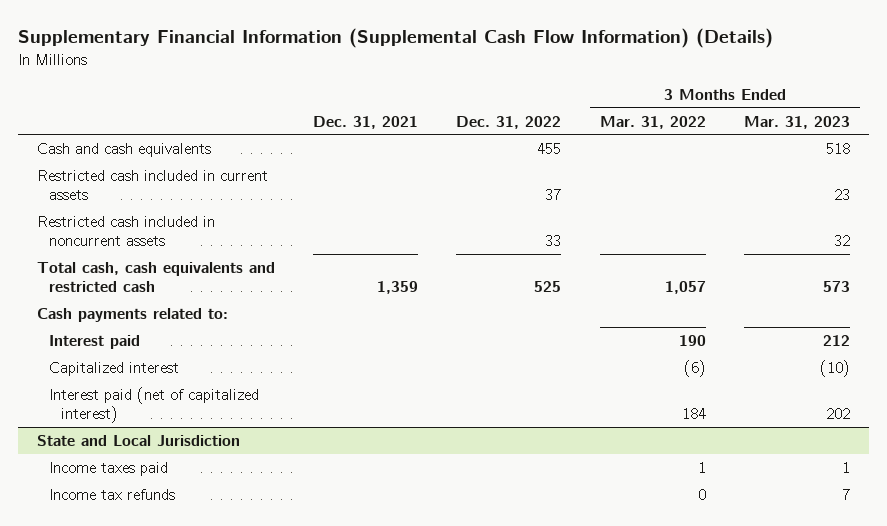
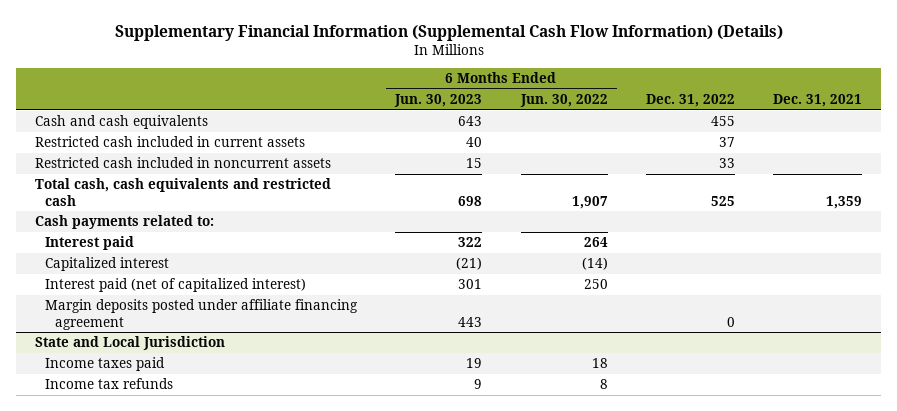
- | Dec. 31, 2021 | Dec. 31, 2022 | 3 Months Ended Mar. 31, 2022 | 3 Months Ended Mar. 31, 2023
+ | 6 Months Ended Jun. 30, 2023 | 6 Months Ended Jun. 30, 2022 | Dec. 31, 2022 | Dec. 31, 2021
+ Margin deposits posted under affiliate financing agreement | 443 | | 0 |

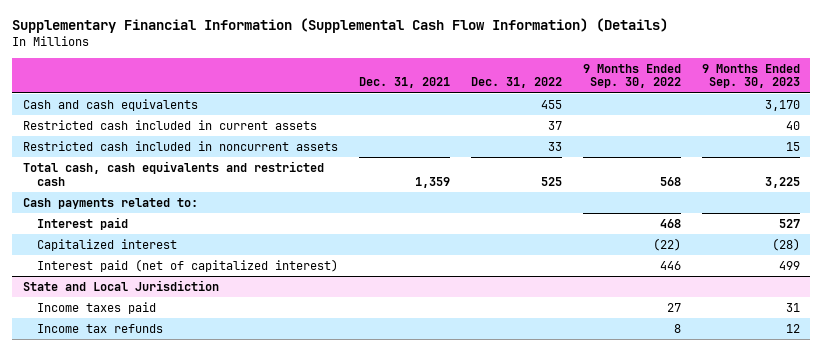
- | 6 Months Ended Jun. 30, 2023 | 6 Months Ended Jun. 30, 2022 | Dec. 31, 2022 | Dec. 31, 2021
+ | Dec. 31, 2021 | Dec. 31, 2022 | 9 Months Ended Sep. 30, 2022 | 9 Months Ended Sep. 30, 2023
- Margin deposits posted under affiliate financing agreement | 443 | | 0 |

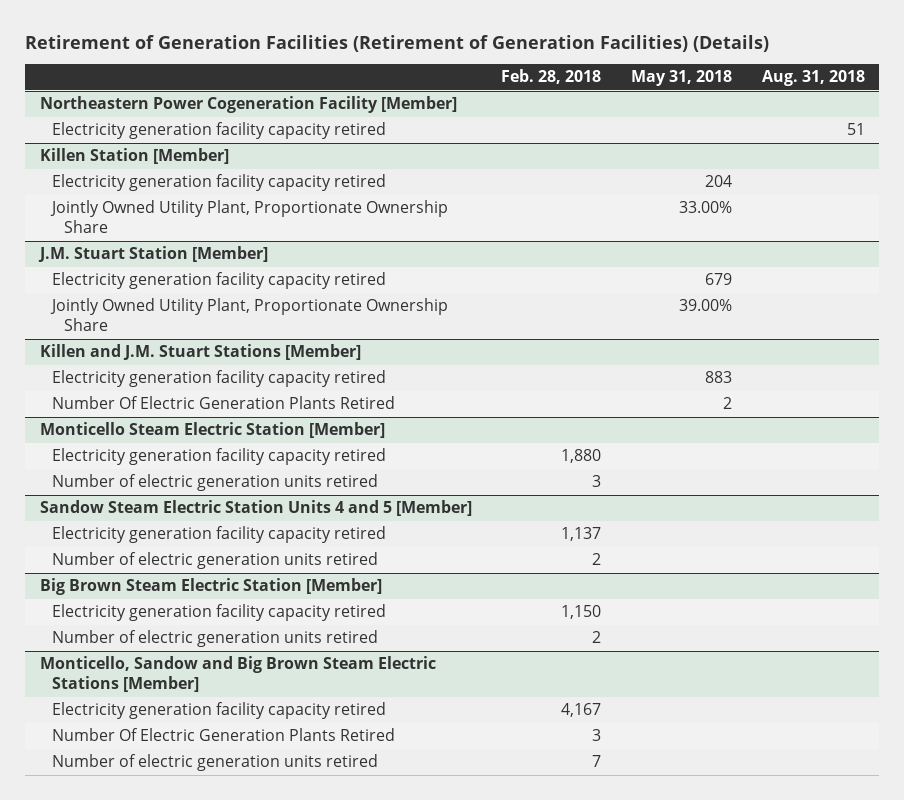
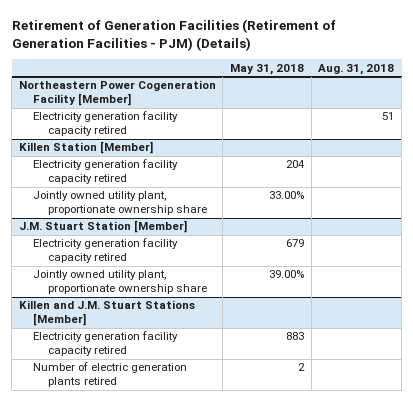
- Retirement of Generation Facilities (Retirement of Generation Facilities) (Details)
+ Retirement of Generation Facilities (Retirement of Generation Facilities - PJM) (Details)
- | Feb. 28, 2018 | May 31, 2018 | Aug. 31, 2018
+ | May 31, 2018 | Aug. 31, 2018
@ Killen Station [Member]
- Jointly Owned Utility Plant, Proportionate Ownership Share | | 33.00% |
+ Jointly owned utility plant, proportionate ownership share | 33.00% |
@ J.M. Stuart Station [Member]
- Jointly Owned Utility Plant, Proportionate Ownership Share | | 39.00% |
+ Jointly owned utility plant, proportionate ownership share | 39.00% |
@ Killen and J.M. Stuart Stations [Member]
- Number Of Electric Generation Plants Retired | | 2 |
- Monticello Steam Electric Station [Member]
- Electricity generation facility capacity retired | 1,880 | |
- Number of electric generation units retired | 3 | |
- Sandow Steam Electric Station Units 4 and 5 [Member]
- Electricity generation facility capacity retired | 1,137 | |
- Number of electric generation units retired | 2 | |
- Big Brown Steam Electric Station [Member]
- Electricity generation facility capacity retired | 1,150 | |
- Number of electric generation units retired | 2 | |
- Monticello, Sandow and Big Brown Steam Electric Stations [Member]
- Electricity generation facility capacity retired | 4,167 | |
- Number Of Electric Generation Plants Retired | 3 | |
- Number of electric generation units retired | 7 | |
@ Killen and J.M. Stuart Stations [Member]
+ Number of electric generation plants retired | 2 |

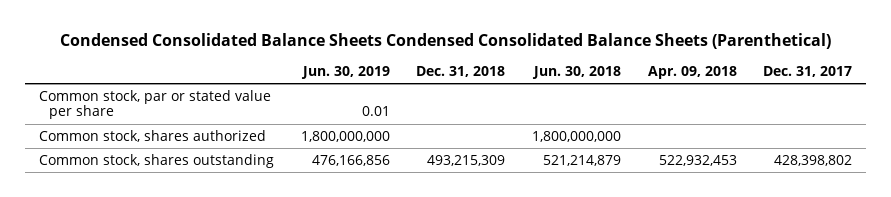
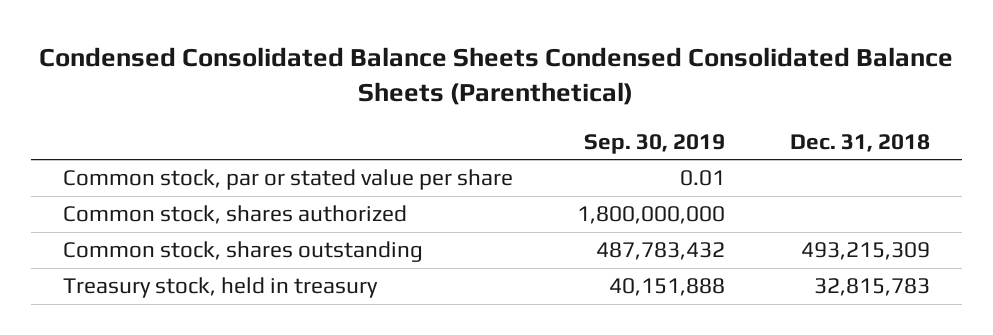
- | Jun. 30, 2019 | Dec. 31, 2018 | Jun. 30, 2018 | Apr. 09, 2018 | Dec. 31, 2017
+ | Sep. 30, 2019 | Dec. 31, 2018
+ Treasury stock, held in treasury | 40,151,888 | 32,815,783

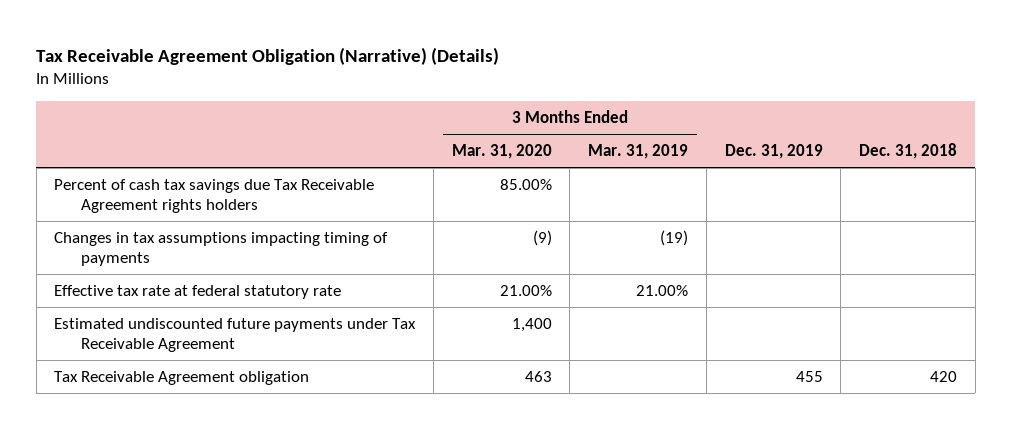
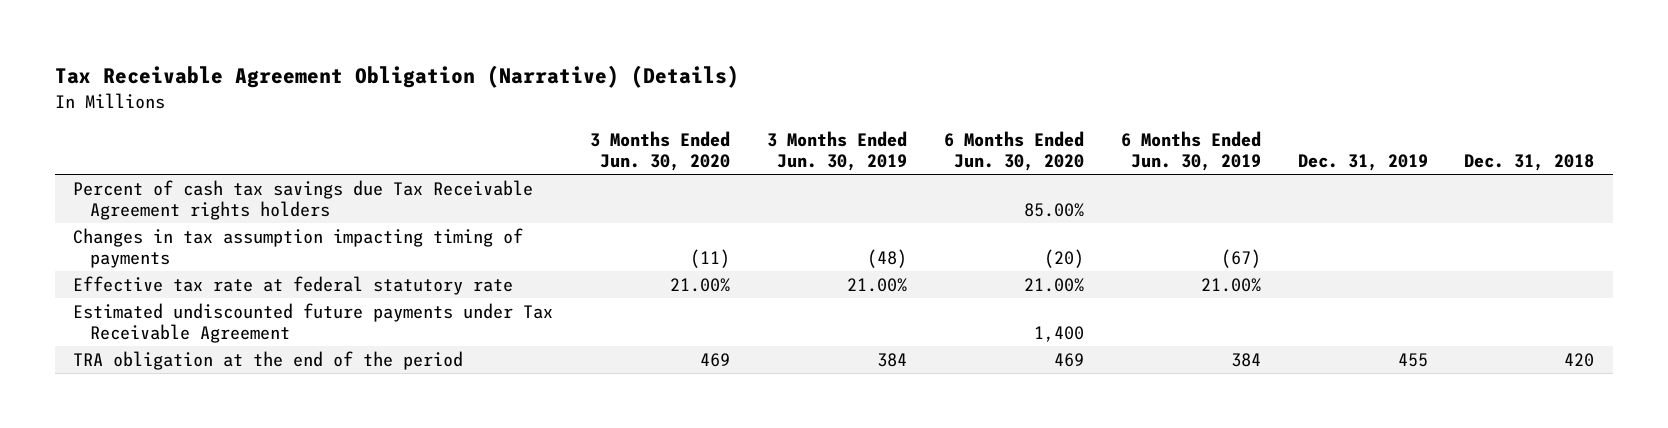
- | 3 Months Ended Mar. 31, 2020 | 3 Months Ended Mar. 31, 2019 | Dec. 31, 2019 | Dec. 31, 2018
+ | 3 Months Ended Jun. 30, 2020 | 3 Months Ended Jun. 30, 2019 | 6 Months Ended Jun. 30, 2020 | 6 Months Ended Jun. 30, 2019 | Dec. 31, 2019 | Dec. 31, 2018
- Changes in tax assumptions impacting timing of payments | (9) | (19) | |
+ Changes in tax assumption impacting timing of payments | (11) | (48) | (20) | (67) | |
- Tax Receivable Agreement obligation | 463 | | 455 | 420
+ TRA obligation at the end of the period | 469 | 384 | 469 | 384 | 455 | 420

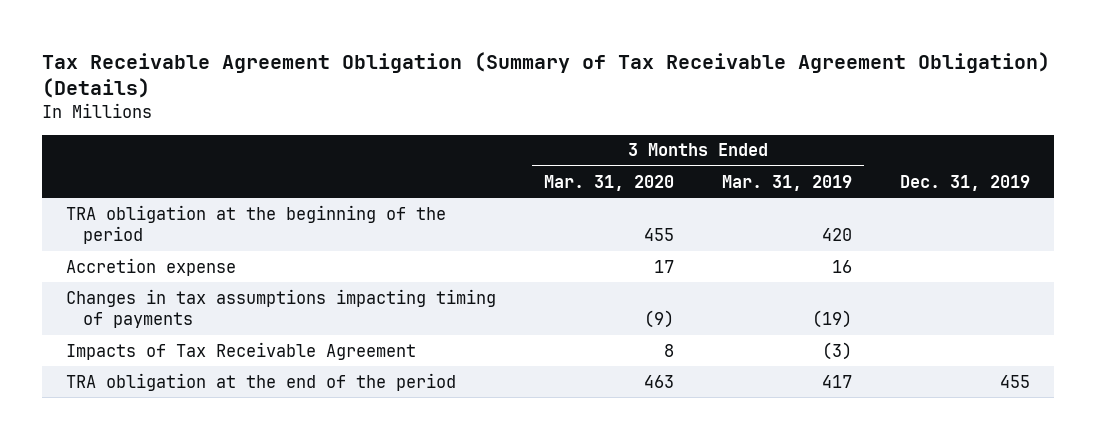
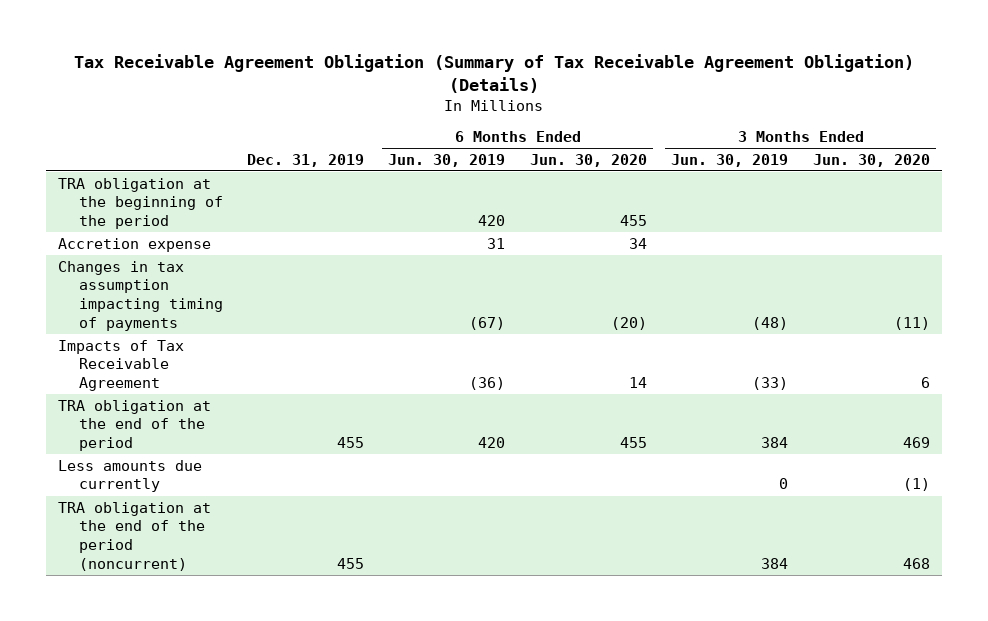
- | 3 Months Ended Mar. 31, 2020 | 3 Months Ended Mar. 31, 2019 | Dec. 31, 2019
+ | Dec. 31, 2019 | 6 Months Ended Jun. 30, 2019 | 6 Months Ended Jun. 30, 2020 | 3 Months Ended Jun. 30, 2019 | 3 Months Ended Jun. 30, 2020
- Changes in tax assumptions impacting timing of payments | (9) | (19) |
+ Changes in tax assumption impacting timing of payments | | (67) | (20) | (48) | (11)
+ Less amounts due currently | | | | 0 | (1)
+ TRA obligation at the end of the period (noncurrent) | 455 | | | 384 | 468

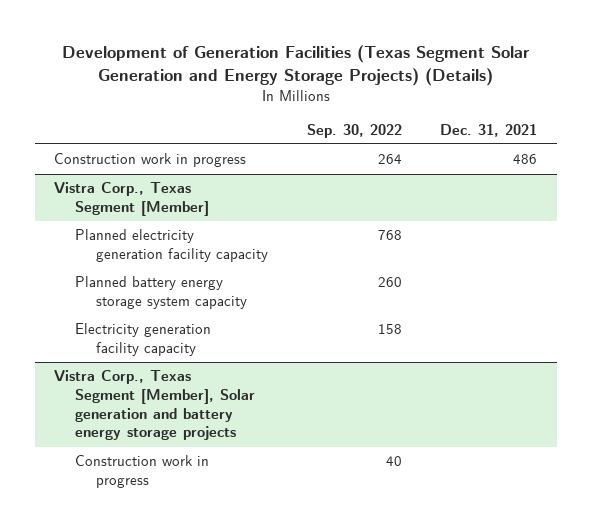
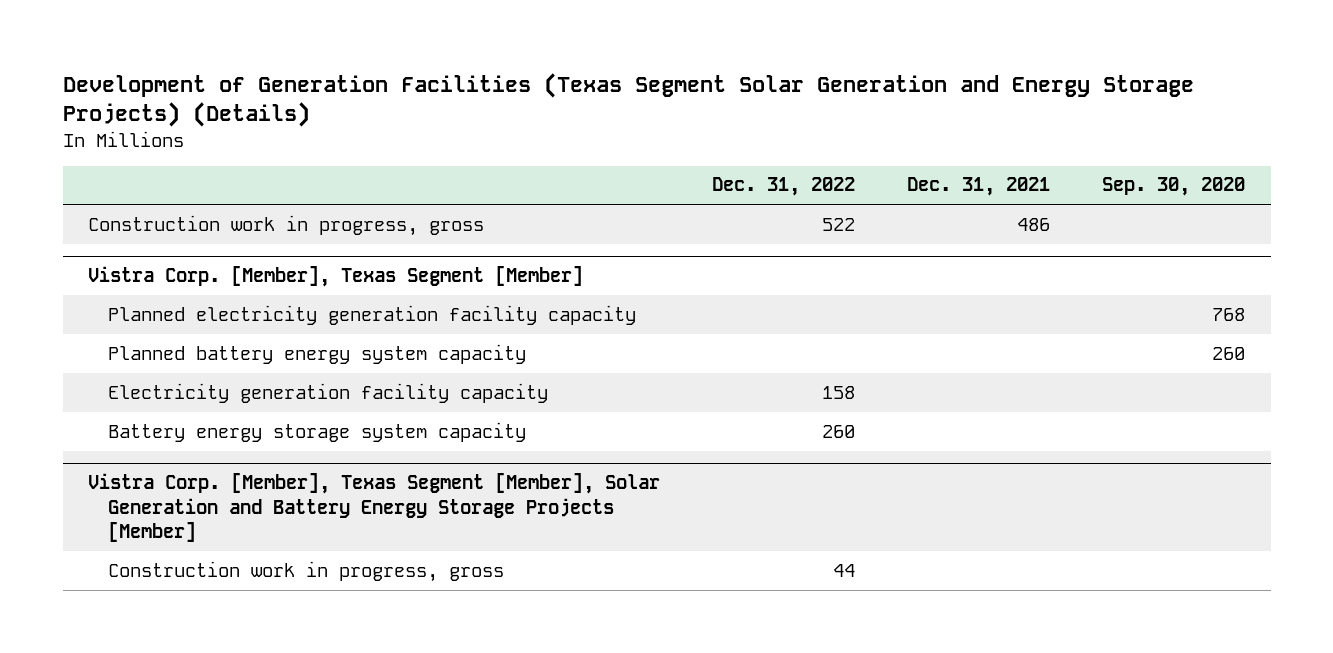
- | Sep. 30, 2022 | Dec. 31, 2021
+ | Dec. 31, 2022 | Dec. 31, 2021 | Sep. 30, 2020
- Construction work in progress | 264 | 486
- Vistra Corp., Texas Segment [Member]
+ Construction work in progress, gross | 522 | 486 |
+ Vistra Corp. [Member], Texas Segment [Member]
- Planned battery energy storage system capacity | 260 |
+ Planned battery energy system capacity | | | 260
- Vistra Corp., Texas Segment [Member], Solar generation and battery energy storage projects
- Construction work in progress | 40 |
+ Battery energy storage system capacity | 260 | |
+ Vistra Corp. [Member], Texas Segment [Member], Solar Generation and Battery Energy Storage Projects [Member]
+ Construction work in progress, gross | 44 | |

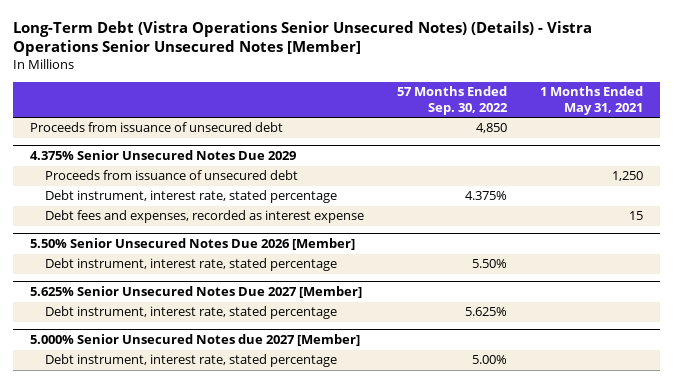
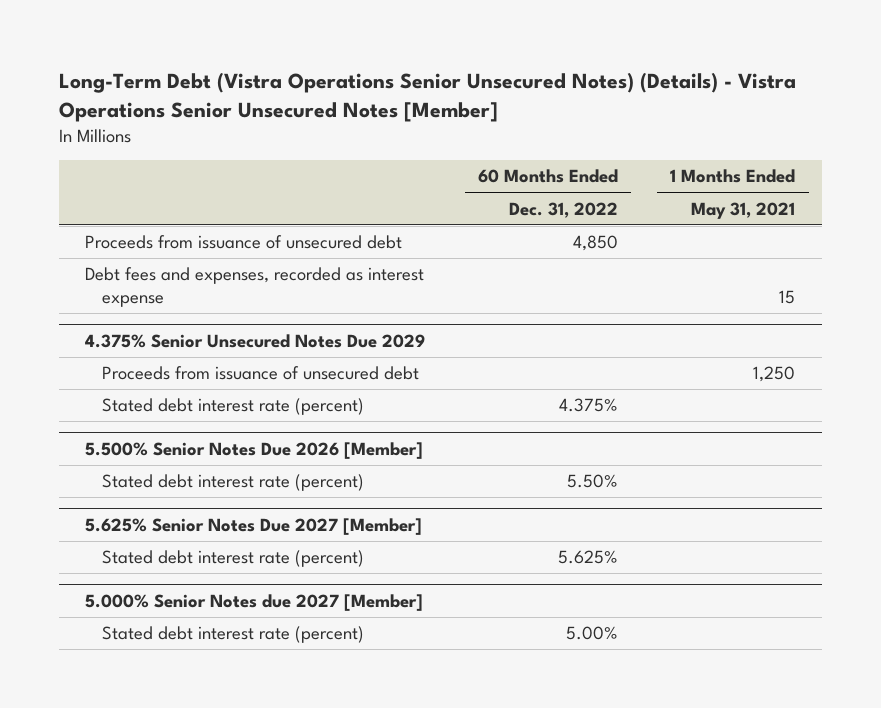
- | 57 Months Ended Sep. 30, 2022 | 1 Months Ended May 31, 2021
+ | 60 Months Ended Dec. 31, 2022 | 1 Months Ended May 31, 2021
+ Debt fees and expenses, recorded as interest expense | | 15
@ 4.375% Senior Unsecured Notes Due 2029
- Debt instrument, interest rate, stated percentage | 4.375% |
- Debt fees and expenses, recorded as interest expense | | 15
- 5.50% Senior Unsecured Notes Due 2026 [Member]
- Debt instrument, interest rate, stated percentage | 5.50% |
- 5.625% Senior Unsecured Notes Due 2027 [Member]
- Debt instrument, interest rate, stated percentage | 5.625% |
- 5.000% Senior Unsecured Notes due 2027 [Member]
- Debt instrument, interest rate, stated percentage | 5.00% |
@ 4.375% Senior Unsecured Notes Due 2029
+ Stated debt interest rate (percent) | 4.375% |
+ 5.500% Senior Notes Due 2026 [Member]
+ Stated debt interest rate (percent) | 5.50% |
+ 5.625% Senior Notes Due 2027 [Member]
+ Stated debt interest rate (percent) | 5.625% |
+ 5.000% Senior Notes due 2027 [Member]
+ Stated debt interest rate (percent) | 5.00% |

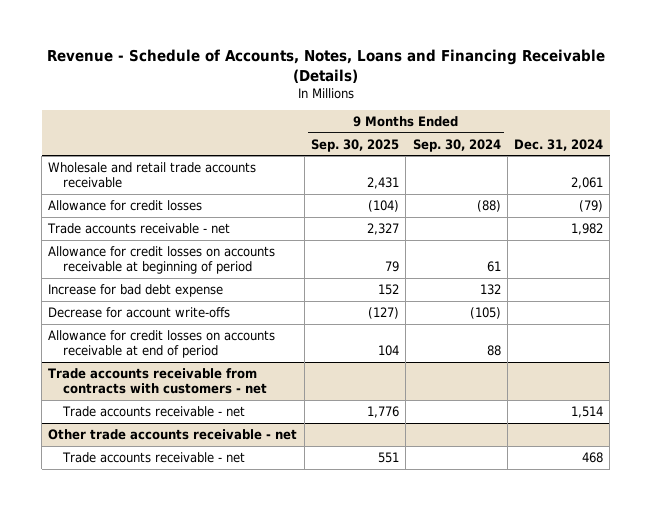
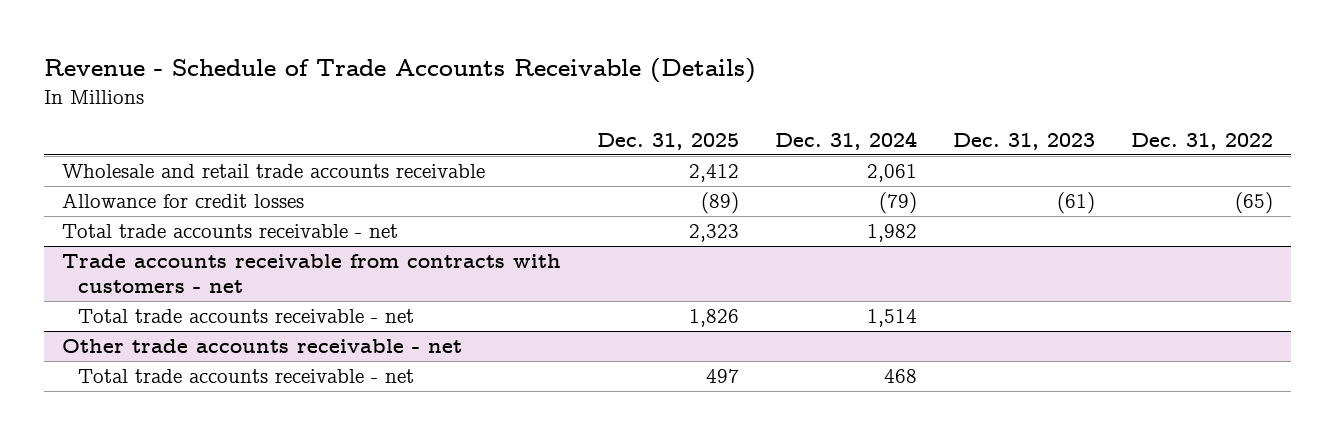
- Revenue - Schedule of Accounts, Notes, Loans and Financing Receivable (Details)
+ Revenue - Schedule of Trade Accounts Receivable (Details)
- | 9 Months Ended Sep. 30, 2025 | 9 Months Ended Sep. 30, 2024 | Dec. 31, 2024
+ | Dec. 31, 2025 | Dec. 31, 2024 | Dec. 31, 2023 | Dec. 31, 2022
- Trade accounts receivable - net | 2,327 | | 1,982
- Allowance for credit losses on accounts receivable at beginning of period | 79 | 61 |
- Increase for bad debt expense | 152 | 132 |
- Decrease for account write-offs | (127) | (105) |
- Allowance for credit losses on accounts receivable at end of period | 104 | 88 |
+ Total trade accounts receivable - net | 2,323 | 1,982 | |
@ Trade accounts receivable from contracts with customers - net
- Trade accounts receivable - net | 1,776 | | 1,514
+ Total trade accounts receivable - net | 1,826 | 1,514 | |
@ Other trade accounts receivable - net
- Trade accounts receivable - net | 551 | | 468
+ Total trade accounts receivable - net | 497 | 468 | |

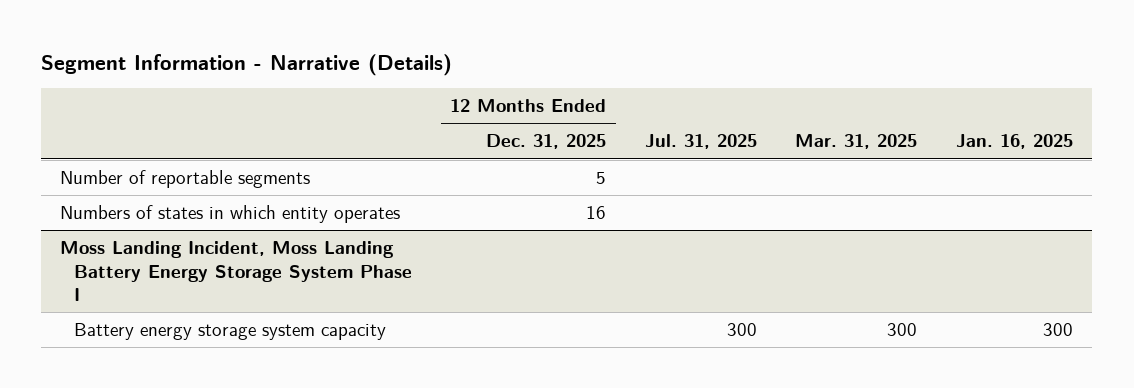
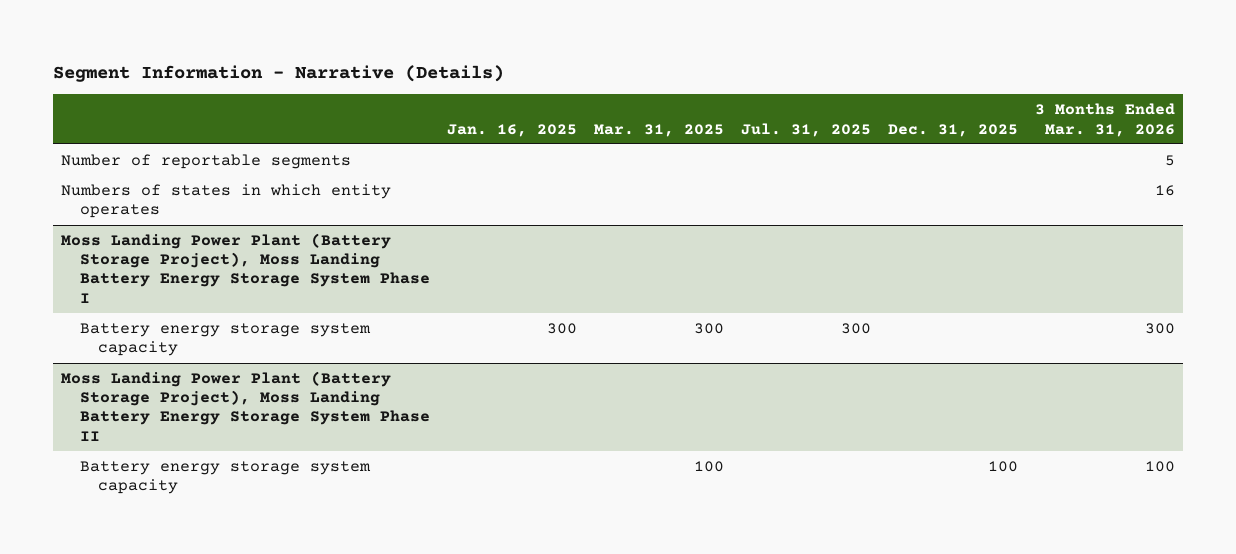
- | 12 Months Ended Dec. 31, 2025 | Jul. 31, 2025 | Mar. 31, 2025 | Jan. 16, 2025
+ | Jan. 16, 2025 | Mar. 31, 2025 | Jul. 31, 2025 | Dec. 31, 2025 | 3 Months Ended Mar. 31, 2026
- Moss Landing Incident, Moss Landing Battery Energy Storage System Phase I
+ Moss Landing Power Plant (Battery Storage Project), Moss Landing Battery Energy Storage System Phase I
+ Moss Landing Power Plant (Battery Storage Project), Moss Landing Battery Energy Storage System Phase II
+ Battery energy storage system capacity | | 100 | | 100 | 100

